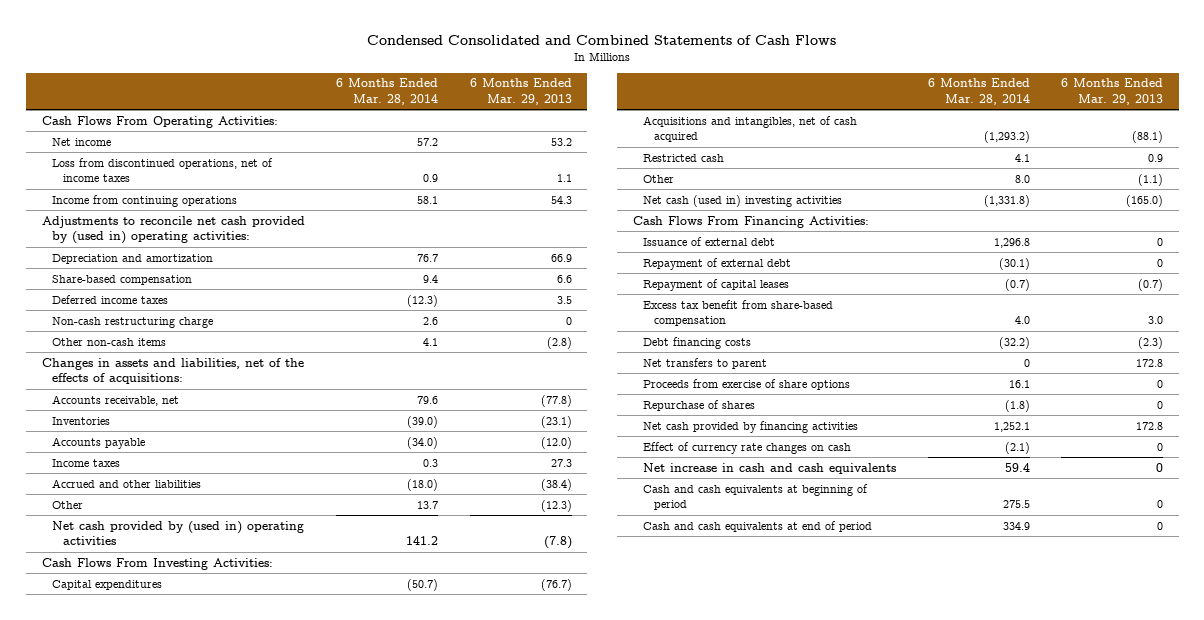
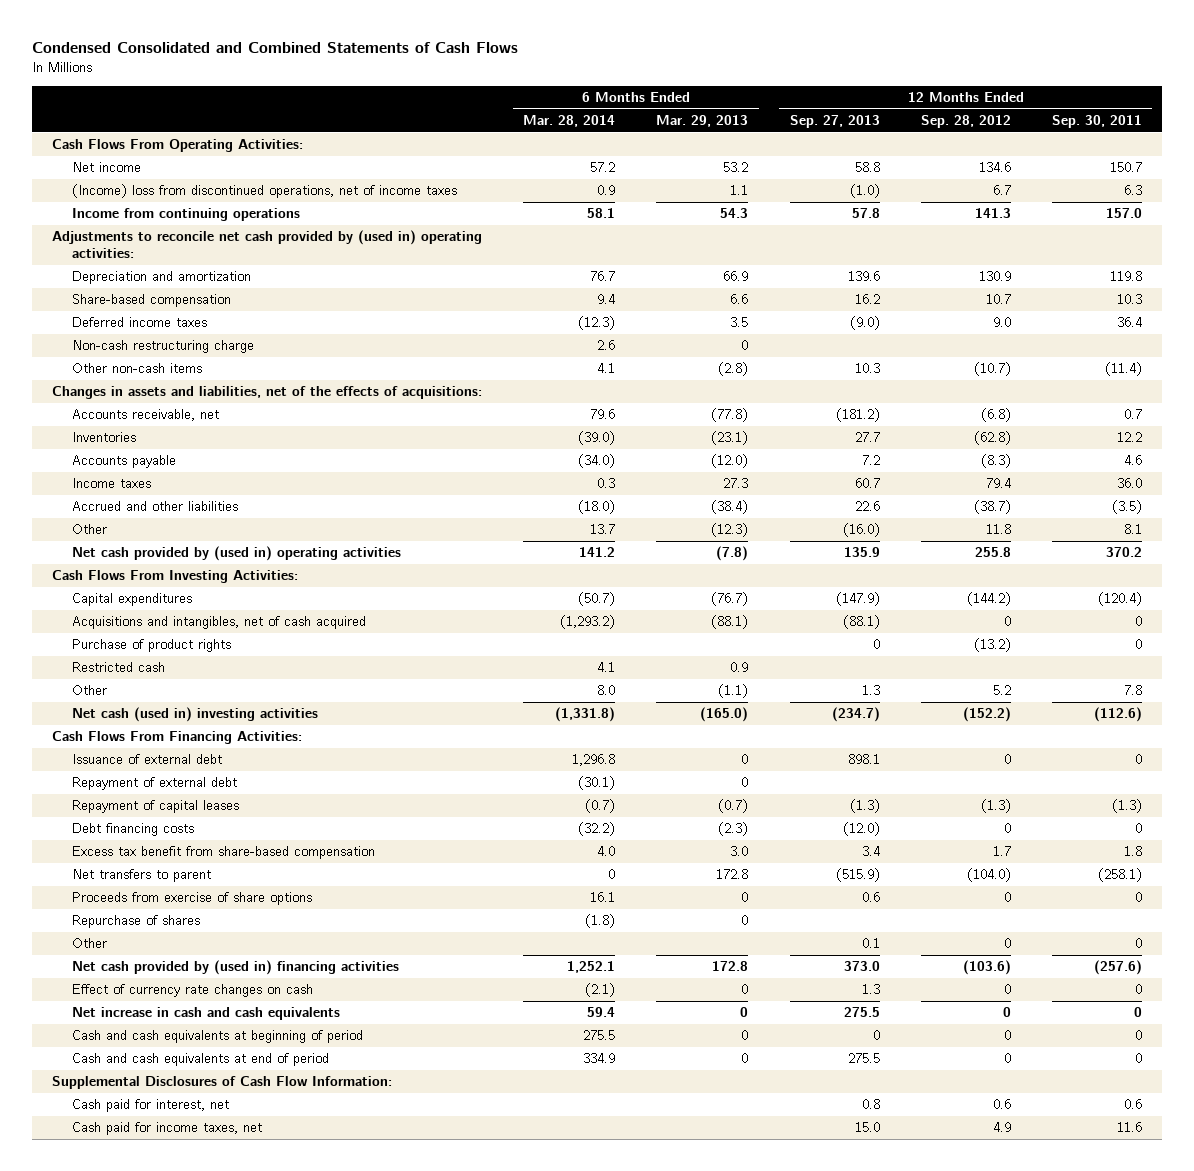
- | 6 Months Ended Mar. 28, 2014 | 6 Months Ended Mar. 29, 2013
+ | 6 Months Ended Mar. 28, 2014 | 6 Months Ended Mar. 29, 2013 | 12 Months Ended Sep. 27, 2013 | 12 Months Ended Sep. 28, 2012 | 12 Months Ended Sep. 30, 2011
- Loss from discontinued operations, net of income taxes | 0.9 | 1.1
+ (Income) loss from discontinued operations, net of income taxes | 0.9 | 1.1 | (1.0) | 6.7 | 6.3
+ Purchase of product rights | | | 0 | (13.2) | 0
moved down: Excess tax benefit from share-based compensation | 4.0 | 3.0 | 3.4 | 1.7 | 1.8
- Net cash provided by financing activities | 1,252.1 | 172.8
+ Other | | | 0.1 | 0 | 0
+ Net cash provided by (used in) financing activities | 1,252.1 | 172.8 | 373.0 | (103.6) | (257.6)
+ Supplemental Disclosures of Cash Flow Information:
+ Cash paid for interest, net | | | 0.8 | 0.6 | 0.6
+ Cash paid for income taxes, net | | | 15.0 | 4.9 | 11.6

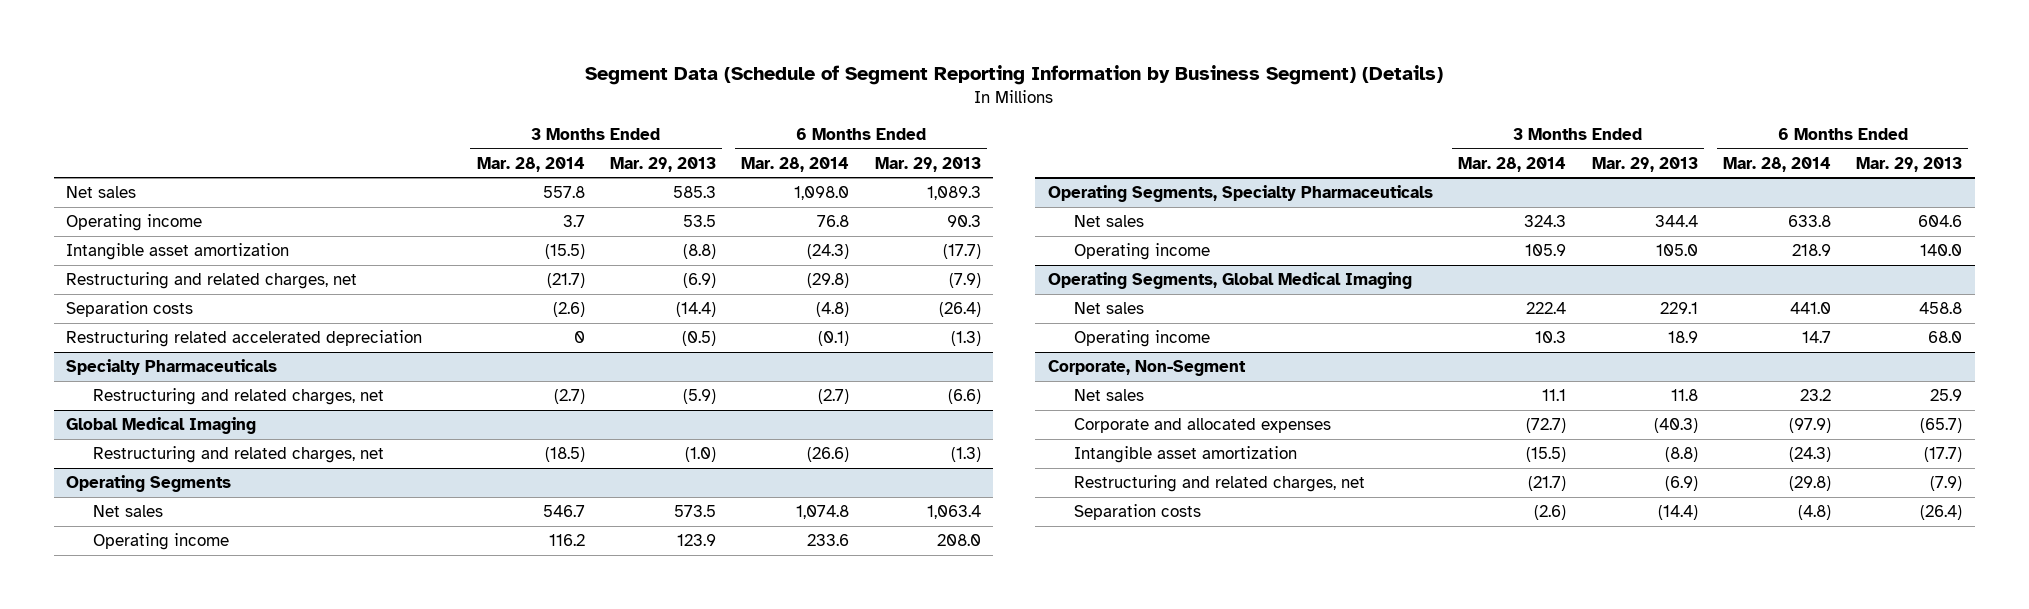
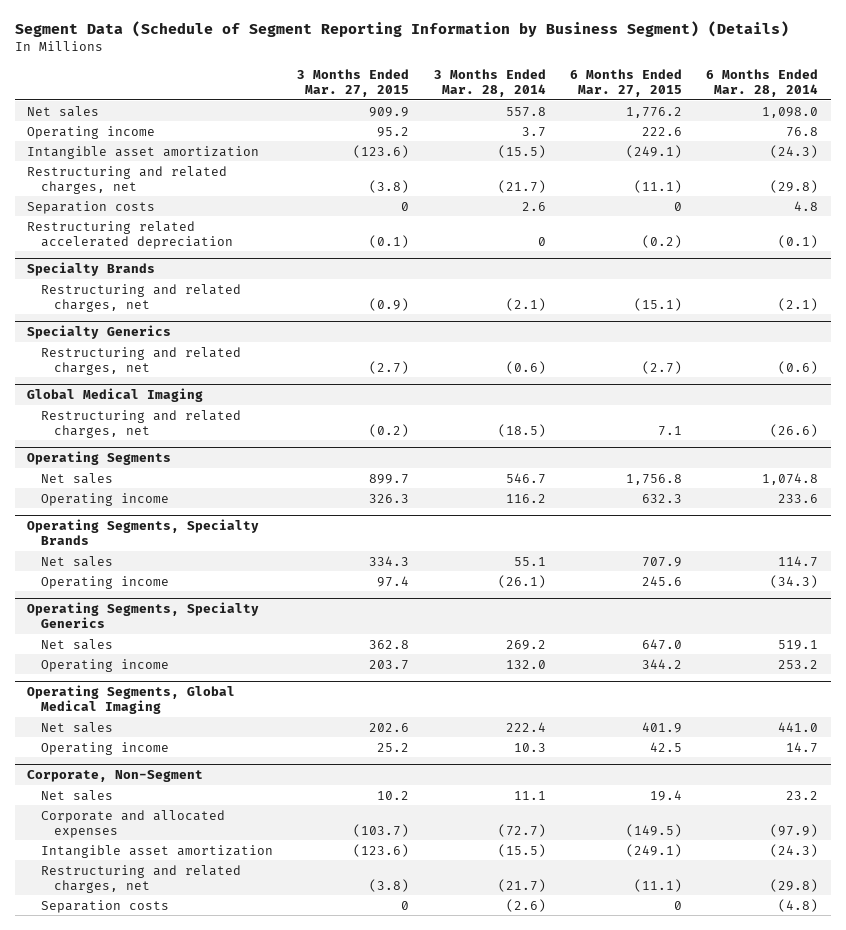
- | 3 Months Ended Mar. 28, 2014 | 3 Months Ended Mar. 29, 2013 | 6 Months Ended Mar. 28, 2014 | 6 Months Ended Mar. 29, 2013
+ | 3 Months Ended Mar. 27, 2015 | 3 Months Ended Mar. 28, 2014 | 6 Months Ended Mar. 27, 2015 | 6 Months Ended Mar. 28, 2014
- Separation costs | (2.6) | (14.4) | (4.8) | (26.4)
+ Separation costs | 0 | 2.6 | 0 | 4.8
- Specialty Pharmaceuticals
- Restructuring and related charges, net | (2.7) | (5.9) | (2.7) | (6.6)
+ Specialty Brands
+ Restructuring and related charges, net | (0.9) | (2.1) | (15.1) | (2.1)
+ Specialty Generics
+ Restructuring and related charges, net | (2.7) | (0.6) | (2.7) | (0.6)
- Operating Segments, Specialty Pharmaceuticals
- Net sales | 324.3 | 344.4 | 633.8 | 604.6
- Operating income | 105.9 | 105.0 | 218.9 | 140.0
+ Operating Segments, Specialty Brands
+ Net sales | 334.3 | 55.1 | 707.9 | 114.7
+ Operating income | 97.4 | (26.1) | 245.6 | (34.3)
+ Operating Segments, Specialty Generics
+ Net sales | 362.8 | 269.2 | 647.0 | 519.1
+ Operating income | 203.7 | 132.0 | 344.2 | 253.2

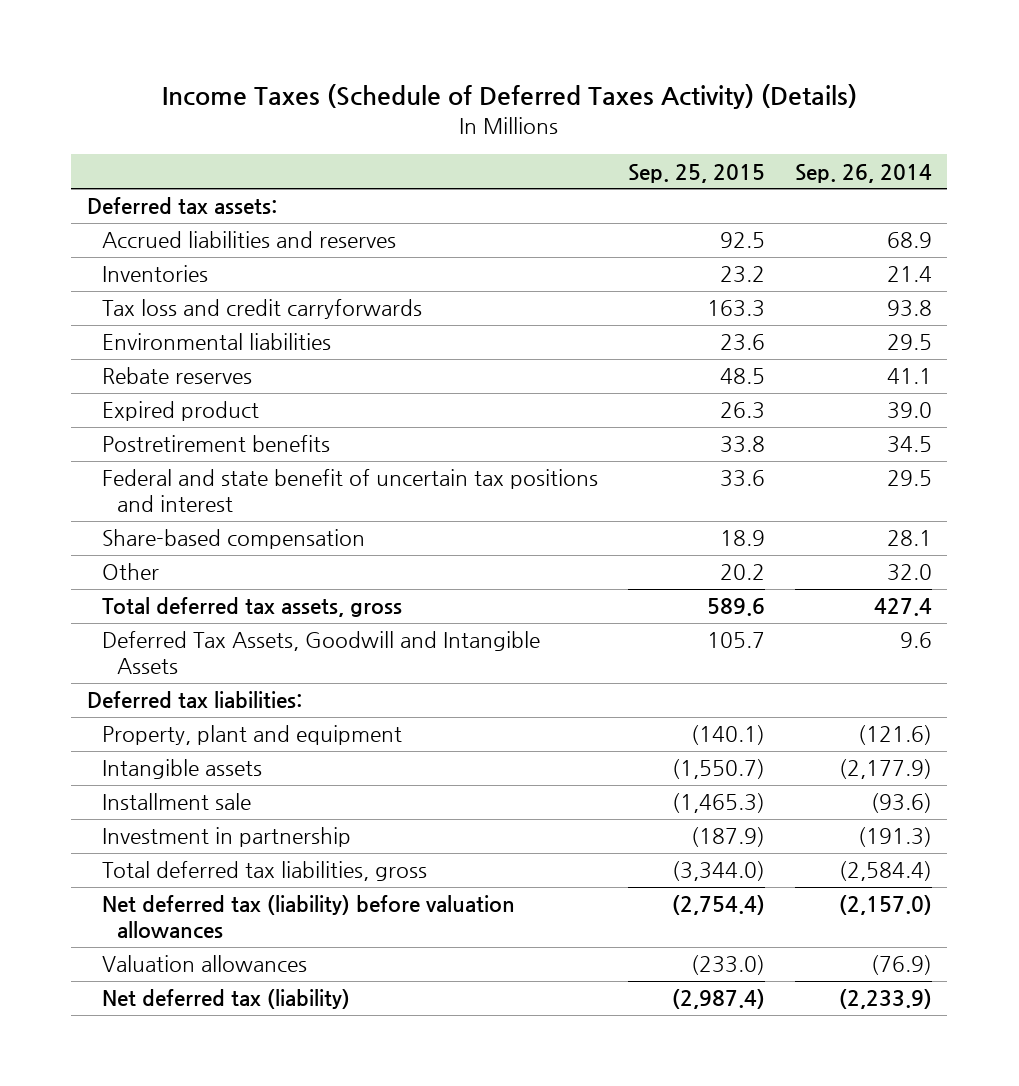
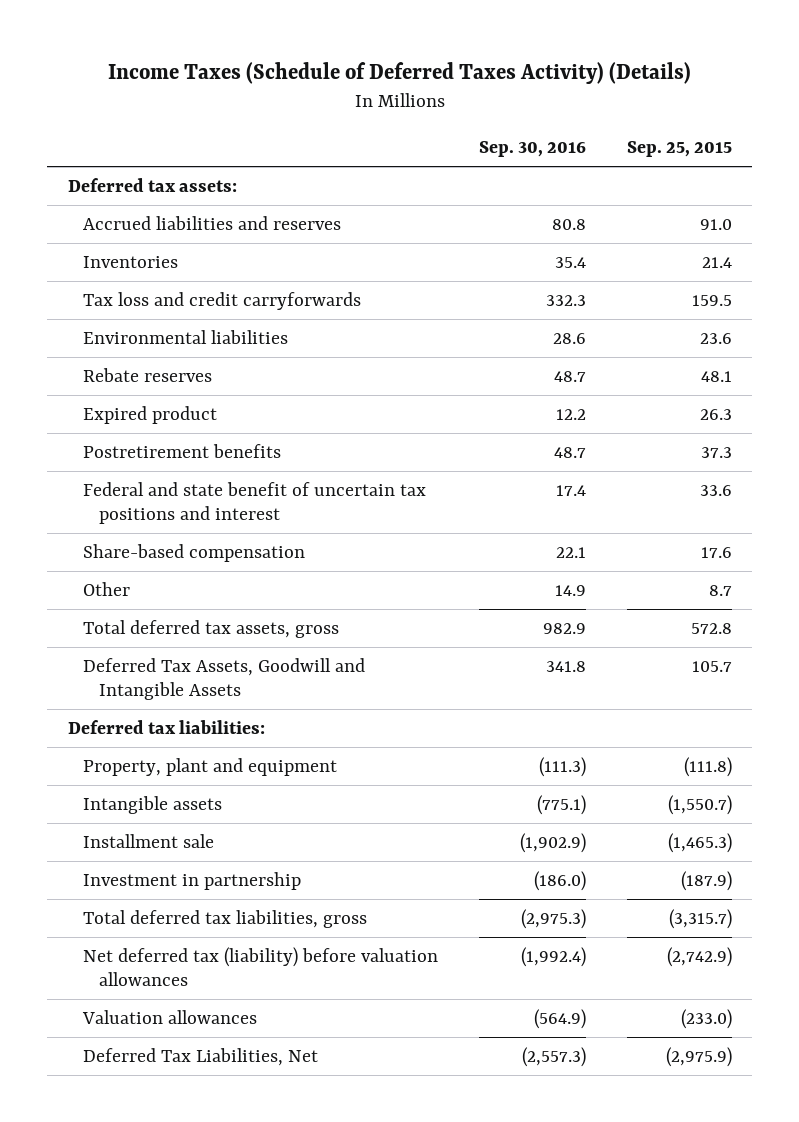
- | Sep. 25, 2015 | Sep. 26, 2014
+ | Sep. 30, 2016 | Sep. 25, 2015
- Accrued liabilities and reserves | 92.5 | 68.9
- Inventories | 23.2 | 21.4
- Tax loss and credit carryforwards | 163.3 | 93.8
+ Accrued liabilities and reserves | 80.8 | 91.0
+ Inventories | 35.4 | 21.4
+ Tax loss and credit carryforwards | 332.3 | 159.5
- Rebate reserves | 48.5 | 41.1
+ Rebate reserves | 48.7 | 48.1
- Postretirement benefits | 33.8 | 34.5
+ Postretirement benefits | 48.7 | 37.3
- Share-based compensation | 18.9 | 28.1
- Other | 20.2 | 32.0
- Total deferred tax assets, gross | 589.6 | 427.4
+ Share-based compensation | 22.1 | 17.6
+ Other | 14.9 | 8.7
+ Total deferred tax assets, gross | 982.9 | 572.8
- Property, plant and equipment | (140.1) | (121.6)
+ Property, plant and equipment | (111.3) | (111.8)
- Total deferred tax liabilities, gross | (3,344.0) | (2,584.4)
- Net deferred tax (liability) before valuation allowances | (2,754.4) | (2,157.0)
+ Total deferred tax liabilities, gross | (2,975.3) | (3,315.7)
+ Net deferred tax (liability) before valuation allowances | (1,992.4) | (2,742.9)
- Net deferred tax (liability) | (2,987.4) | (2,233.9)
+ Deferred Tax Liabilities, Net | (2,557.3) | (2,975.9)

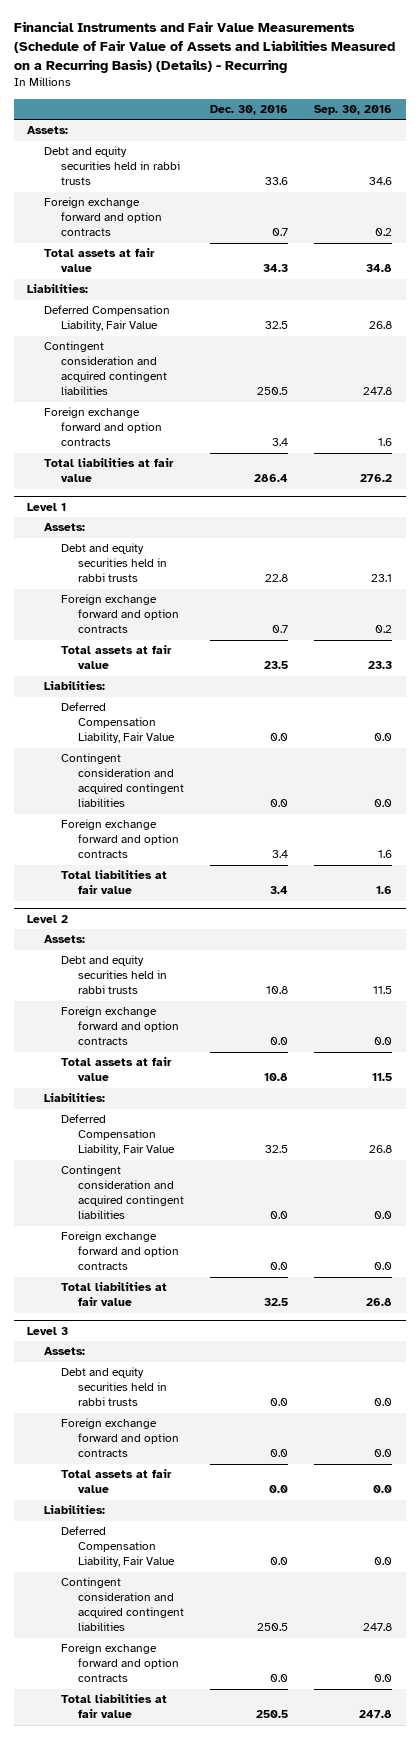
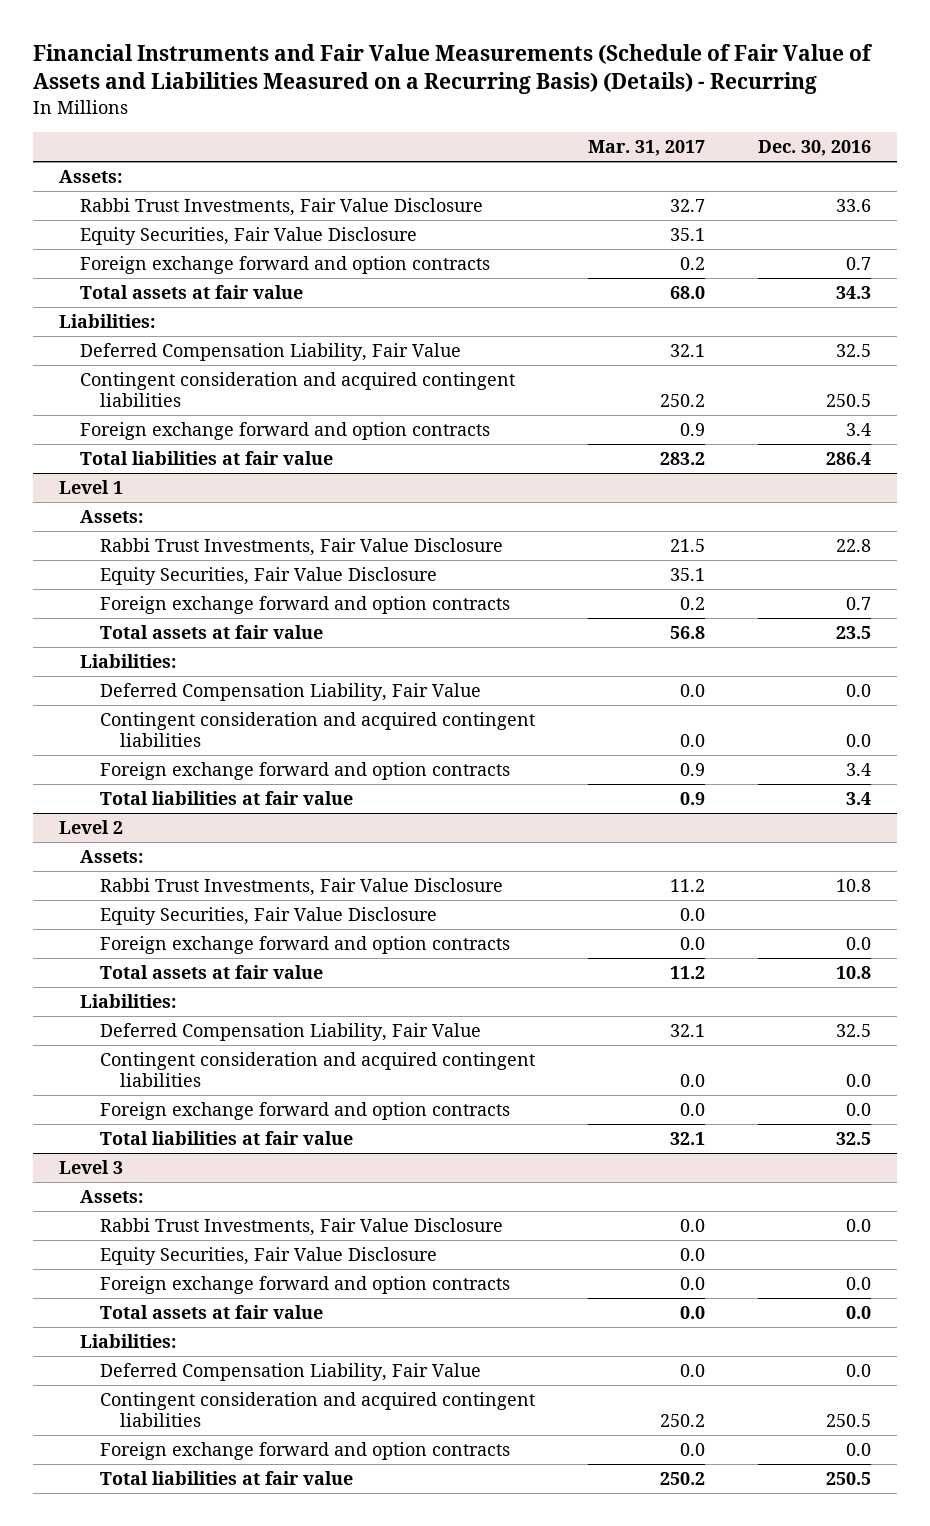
- | Dec. 30, 2016 | Sep. 30, 2016
+ | Mar. 31, 2017 | Dec. 30, 2016
- Debt and equity securities held in rabbi trusts | 33.6 | 34.6
+ Rabbi Trust Investments, Fair Value Disclosure | 32.7 | 33.6
+ Equity Securities, Fair Value Disclosure | 35.1 |
@ Level 1
- Debt and equity securities held in rabbi trusts | 22.8 | 23.1
+ Rabbi Trust Investments, Fair Value Disclosure | 21.5 | 22.8
+ Equity Securities, Fair Value Disclosure | 35.1 |
@ Level 2
- Debt and equity securities held in rabbi trusts | 10.8 | 11.5
+ Rabbi Trust Investments, Fair Value Disclosure | 11.2 | 10.8
+ Equity Securities, Fair Value Disclosure | 0.0 |
@ Level 3
- Debt and equity securities held in rabbi trusts | 0.0 | 0.0
+ Rabbi Trust Investments, Fair Value Disclosure | 0.0 | 0.0
+ Equity Securities, Fair Value Disclosure | 0.0 |

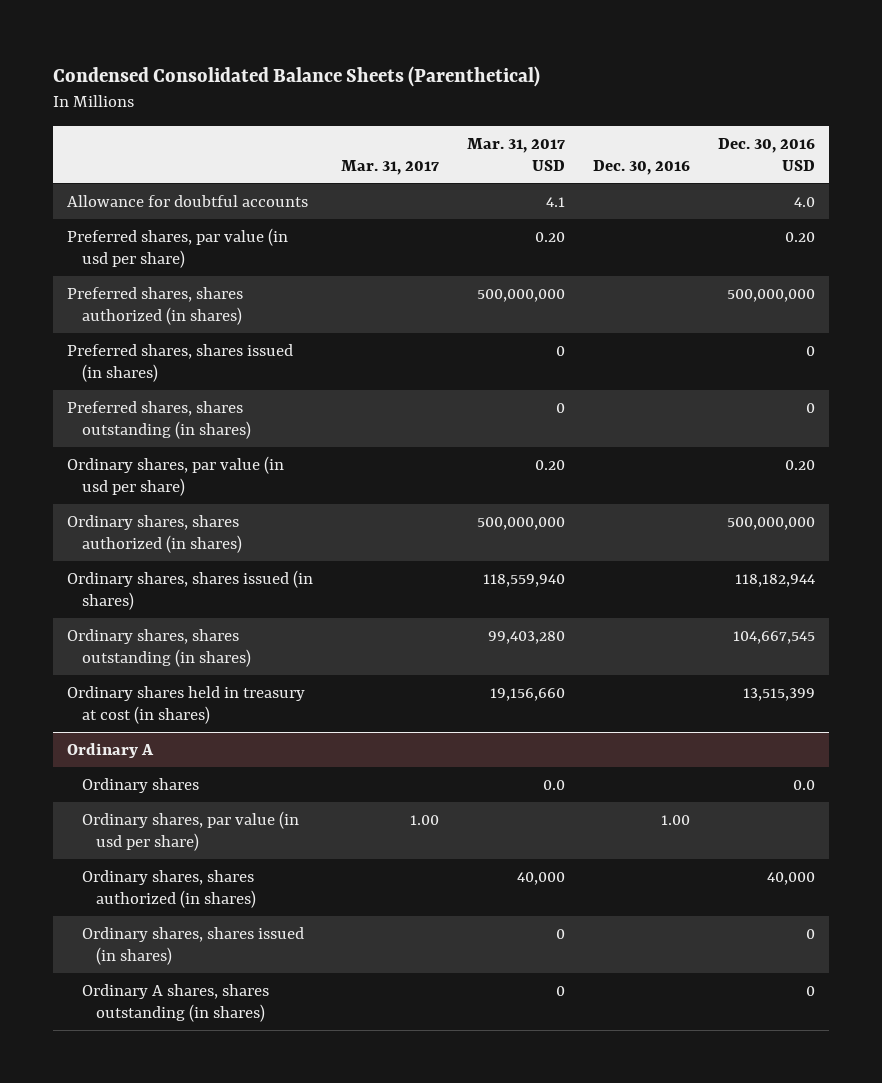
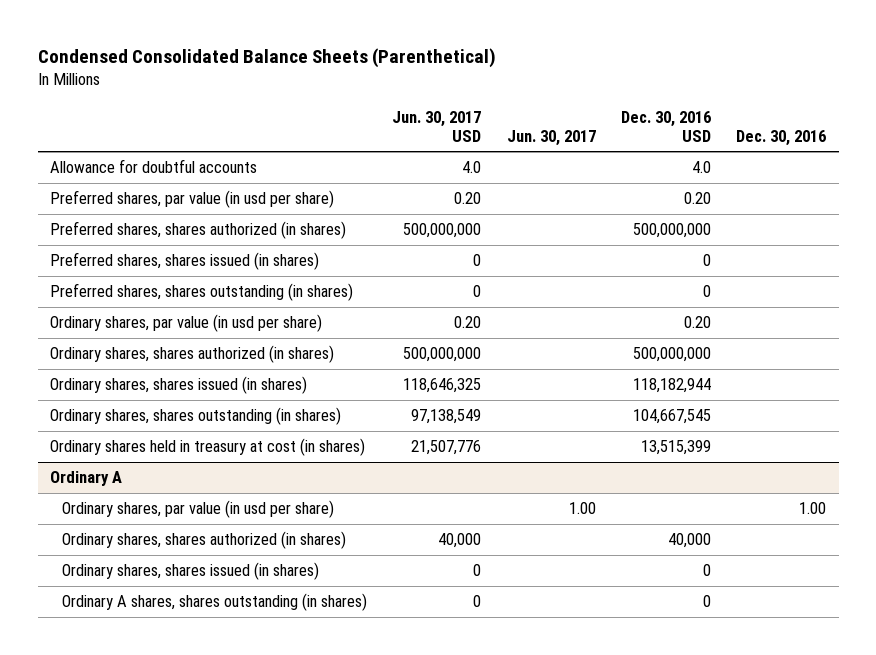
- | Mar. 31, 2017 | Mar. 31, 2017 USD | Dec. 30, 2016 | Dec. 30, 2016 USD
+ | Jun. 30, 2017 USD | Jun. 30, 2017 | Dec. 30, 2016 USD | Dec. 30, 2016
@ Ordinary A
- Ordinary shares | | 0.0 | | 0.0

